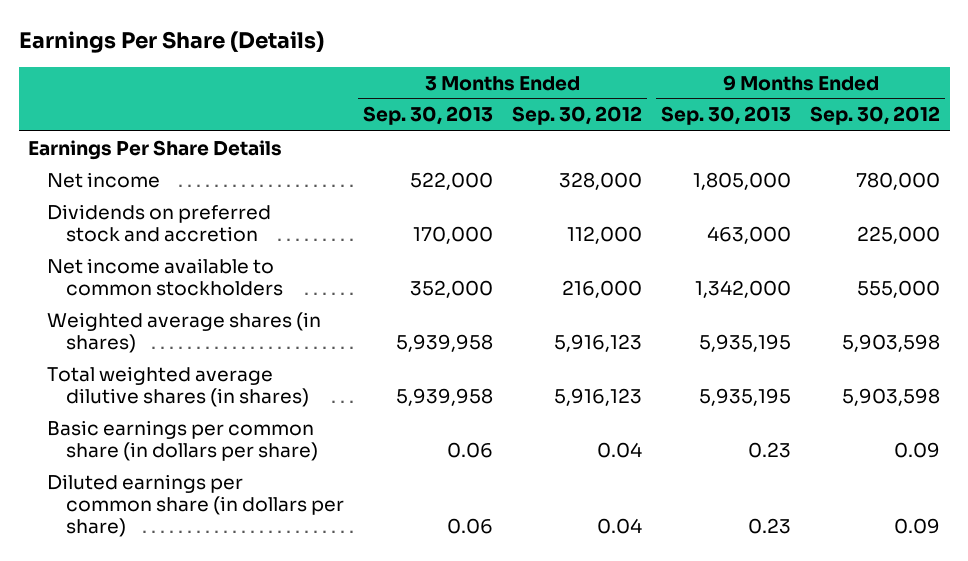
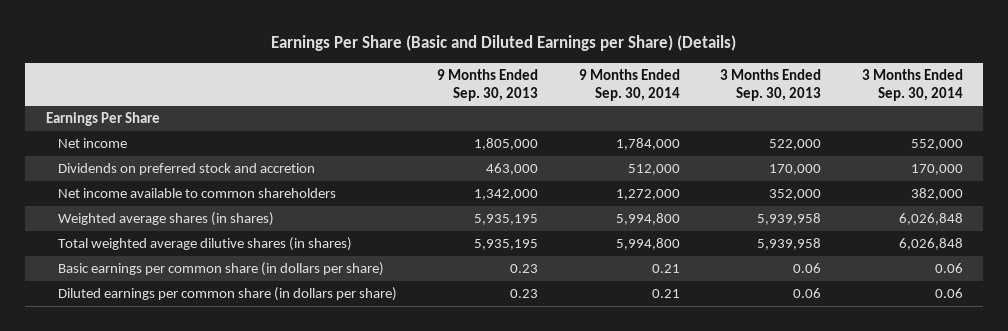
- Earnings Per Share (Details)
+ Earnings Per Share (Basic and Diluted Earnings per Share) (Details)
- | 3 Months Ended Sep. 30, 2013 | 3 Months Ended Sep. 30, 2012 | 9 Months Ended Sep. 30, 2013 | 9 Months Ended Sep. 30, 2012
+ | 9 Months Ended Sep. 30, 2013 | 9 Months Ended Sep. 30, 2014 | 3 Months Ended Sep. 30, 2013 | 3 Months Ended Sep. 30, 2014
- Earnings Per Share Details
+ Earnings Per Share
- Net income available to common stockholders | 352,000 | 216,000 | 1,342,000 | 555,000
+ Net income available to common shareholders | 1,342,000 | 1,272,000 | 352,000 | 382,000

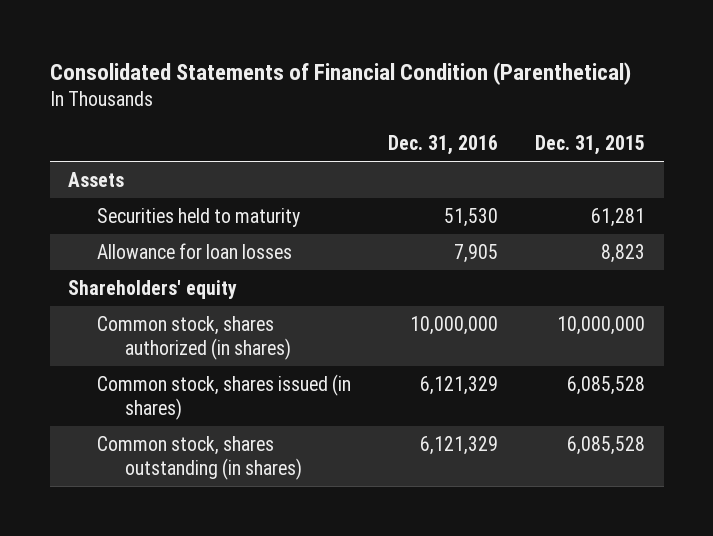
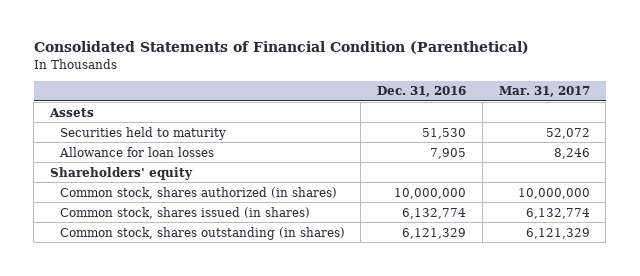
- | Dec. 31, 2016 | Dec. 31, 2015
+ | Dec. 31, 2016 | Mar. 31, 2017
- Common stock, shares issued (in shares) | 6,121,329 | 6,085,528
+ Common stock, shares issued (in shares) | 6,132,774 | 6,132,774

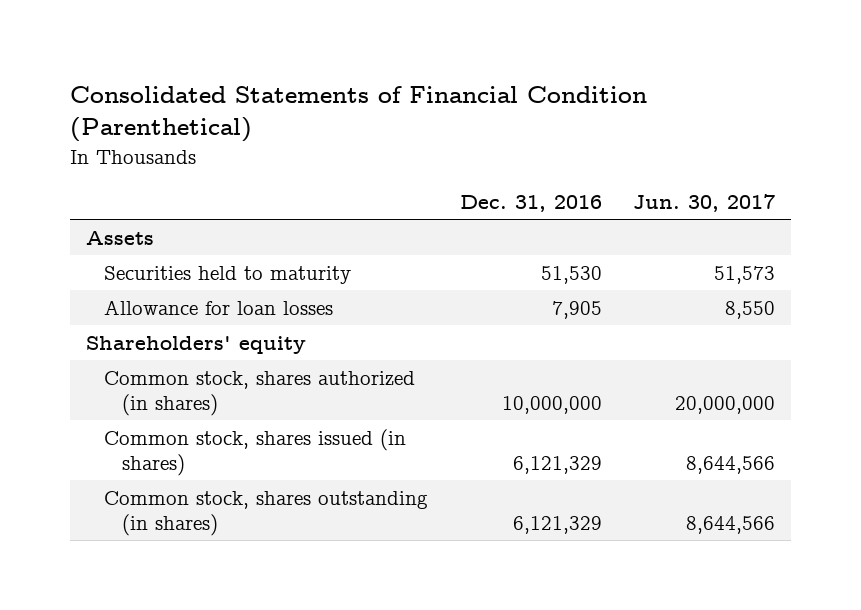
- | Dec. 31, 2016 | Mar. 31, 2017
+ | Dec. 31, 2016 | Jun. 30, 2017
- Common stock, shares issued (in shares) | 6,132,774 | 6,132,774
+ Common stock, shares issued (in shares) | 6,121,329 | 8,644,566

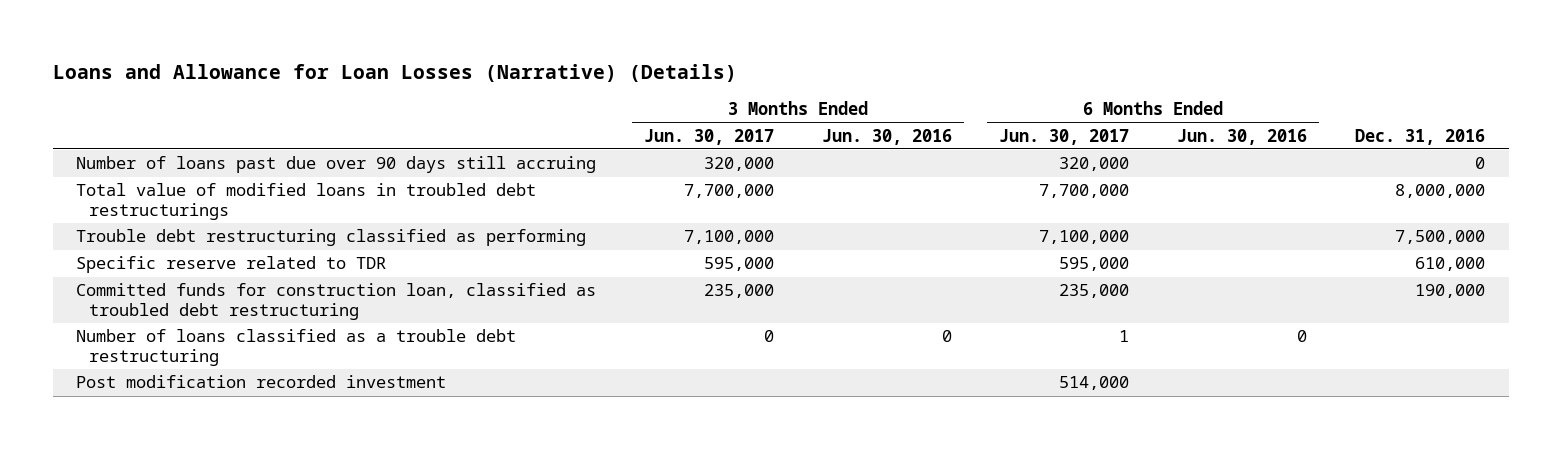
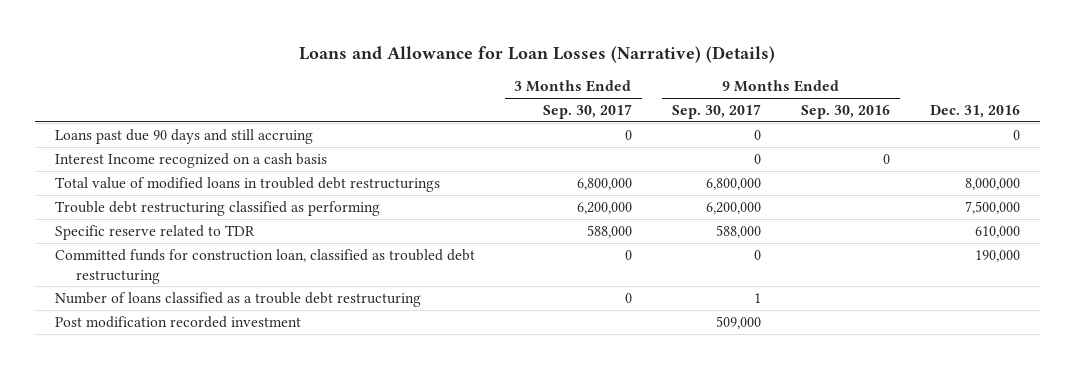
- | 3 Months Ended Jun. 30, 2017 | 3 Months Ended Jun. 30, 2016 | 6 Months Ended Jun. 30, 2017 | 6 Months Ended Jun. 30, 2016 | Dec. 31, 2016
+ | 3 Months Ended Sep. 30, 2017 | 9 Months Ended Sep. 30, 2017 | 9 Months Ended Sep. 30, 2016 | Dec. 31, 2016
- Number of loans past due over 90 days still accruing | 320,000 | | 320,000 | | 0
+ Loans past due 90 days and still accruing | 0 | 0 | | 0
+ Interest Income recognized on a cash basis | | 0 | 0 |

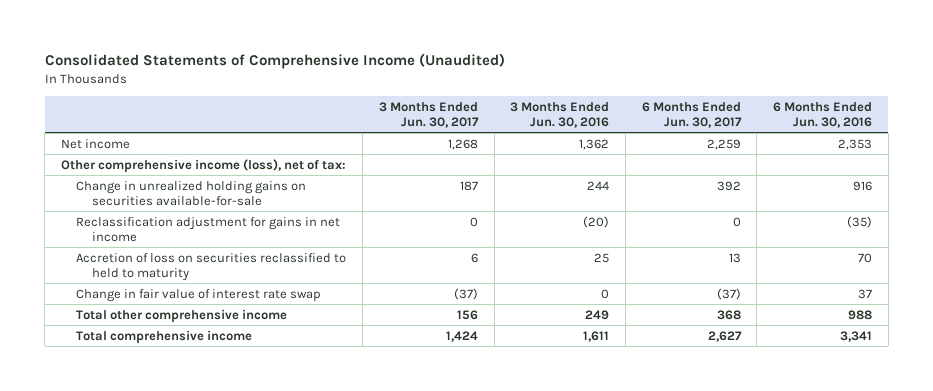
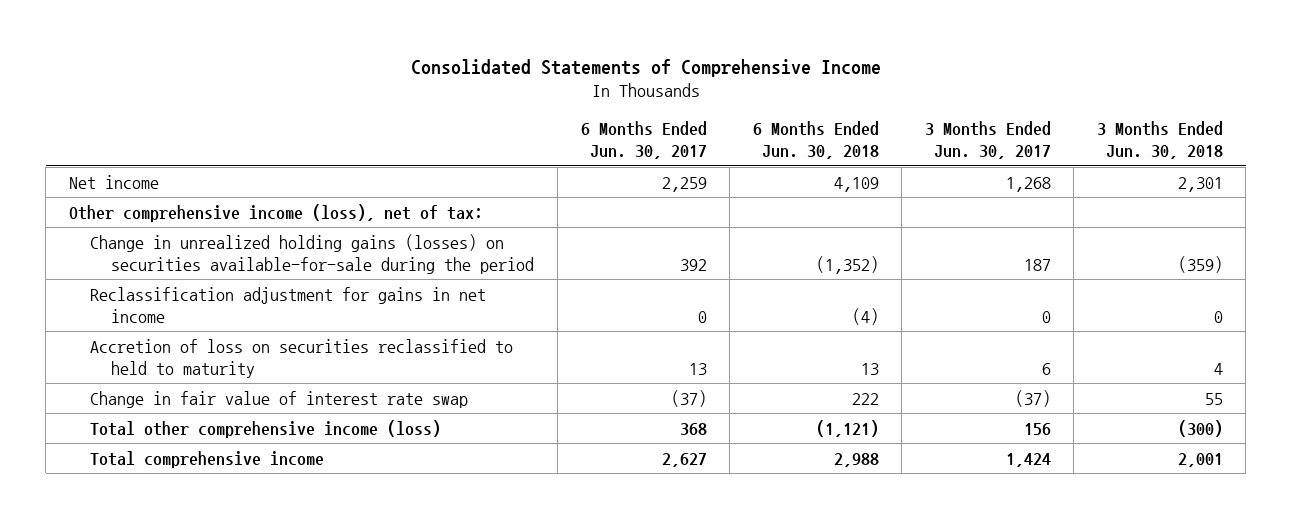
- Consolidated Statements of Comprehensive Income (Unaudited)
+ Consolidated Statements of Comprehensive Income
- | 3 Months Ended Jun. 30, 2017 | 3 Months Ended Jun. 30, 2016 | 6 Months Ended Jun. 30, 2017 | 6 Months Ended Jun. 30, 2016
+ | 6 Months Ended Jun. 30, 2017 | 6 Months Ended Jun. 30, 2018 | 3 Months Ended Jun. 30, 2017 | 3 Months Ended Jun. 30, 2018
- Change in unrealized holding gains on securities available-for-sale | 187 | 244 | 392 | 916
+ Change in unrealized holding gains (losses) on securities available-for-sale during the period | 392 | (1,352) | 187 | (359)
- Total other comprehensive income | 156 | 249 | 368 | 988
+ Total other comprehensive income (loss) | 368 | (1,121) | 156 | (300)

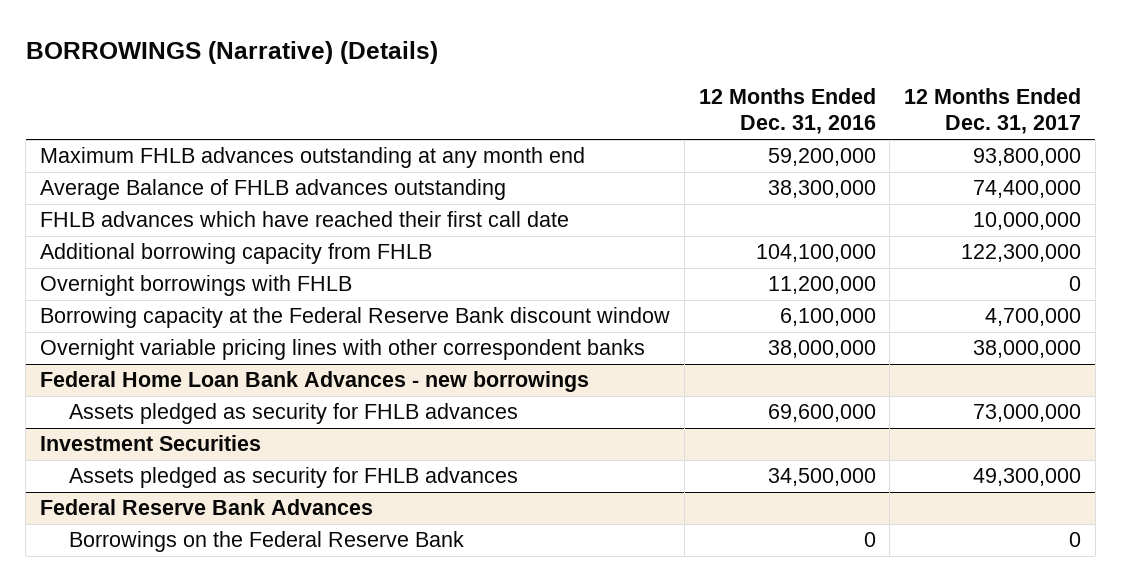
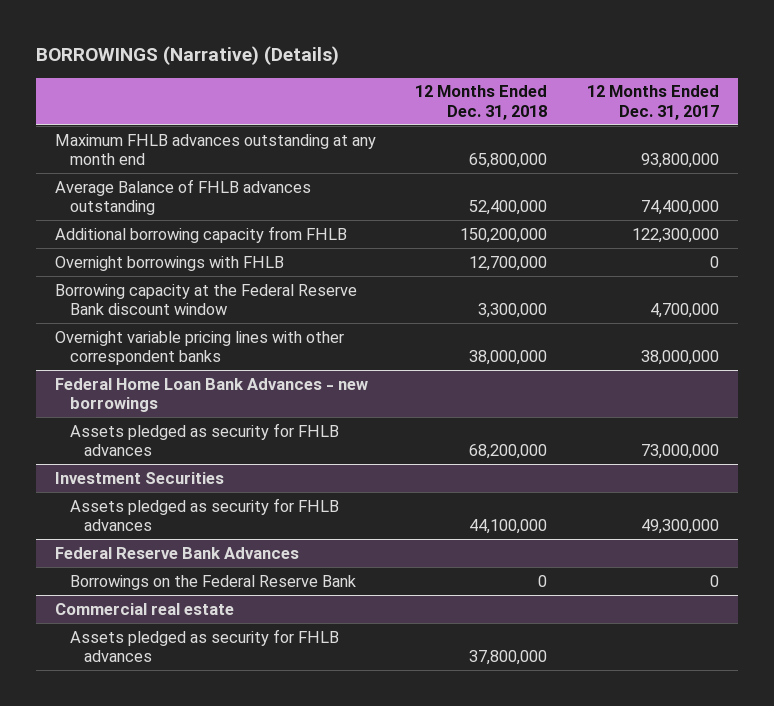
- | 12 Months Ended Dec. 31, 2016 | 12 Months Ended Dec. 31, 2017
+ | 12 Months Ended Dec. 31, 2018 | 12 Months Ended Dec. 31, 2017
- FHLB advances which have reached their first call date | | 10,000,000
+ Commercial real estate
+ Assets pledged as security for FHLB advances | 37,800,000 |

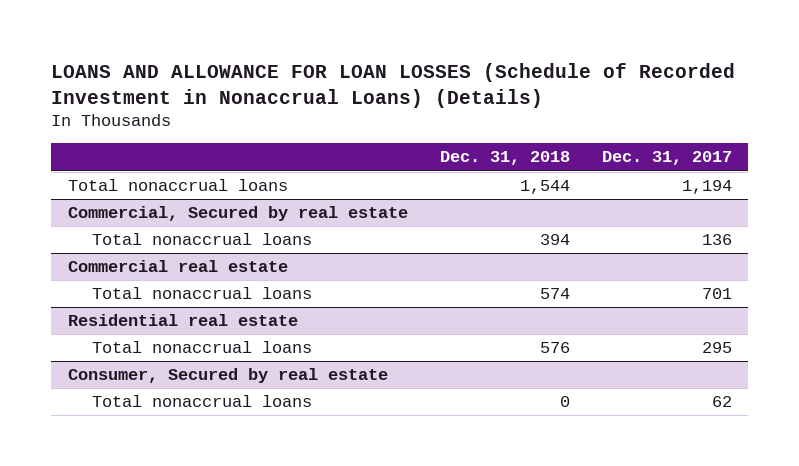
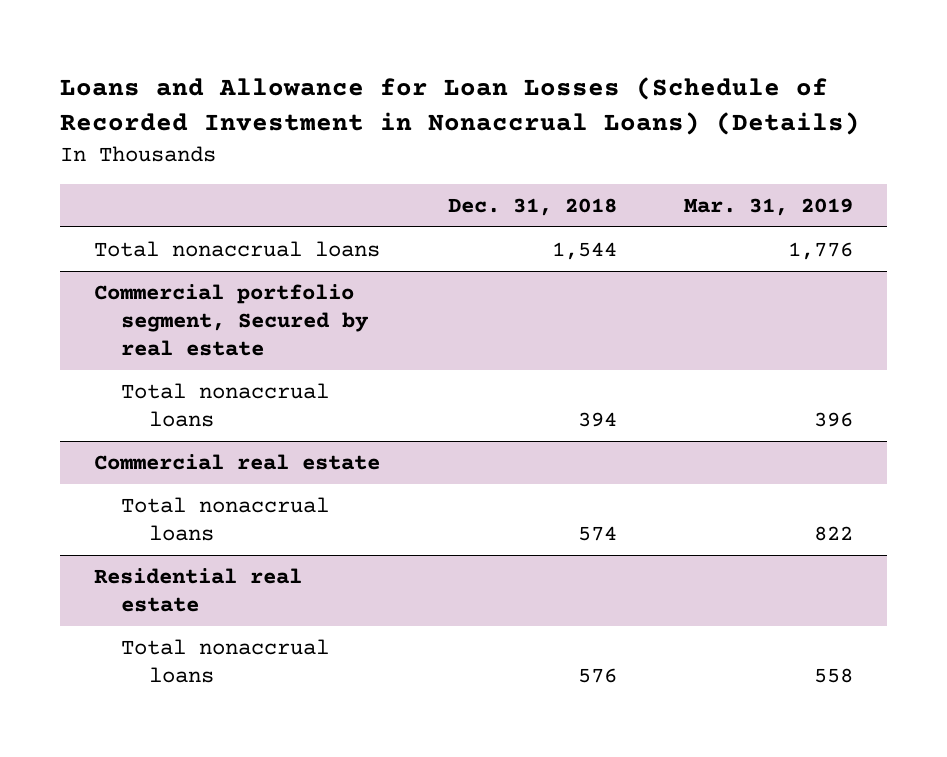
- LOANS AND ALLOWANCE FOR LOAN LOSSES (Schedule of Recorded Investment in Nonaccrual Loans) (Details)
+ Loans and Allowance for Loan Losses (Schedule of Recorded Investment in Nonaccrual Loans) (Details)
- | Dec. 31, 2018 | Dec. 31, 2017
+ | Dec. 31, 2018 | Mar. 31, 2019
- Commercial, Secured by real estate
+ Commercial portfolio segment, Secured by real estate
- Consumer, Secured by real estate
- Total nonaccrual loans | 0 | 62

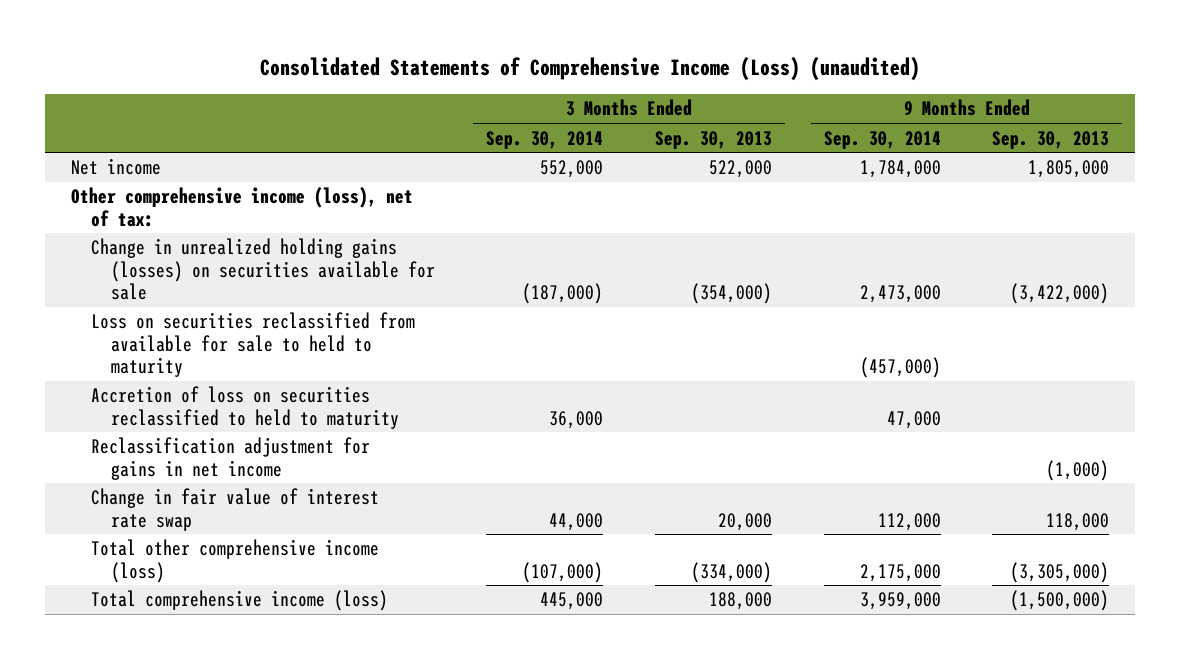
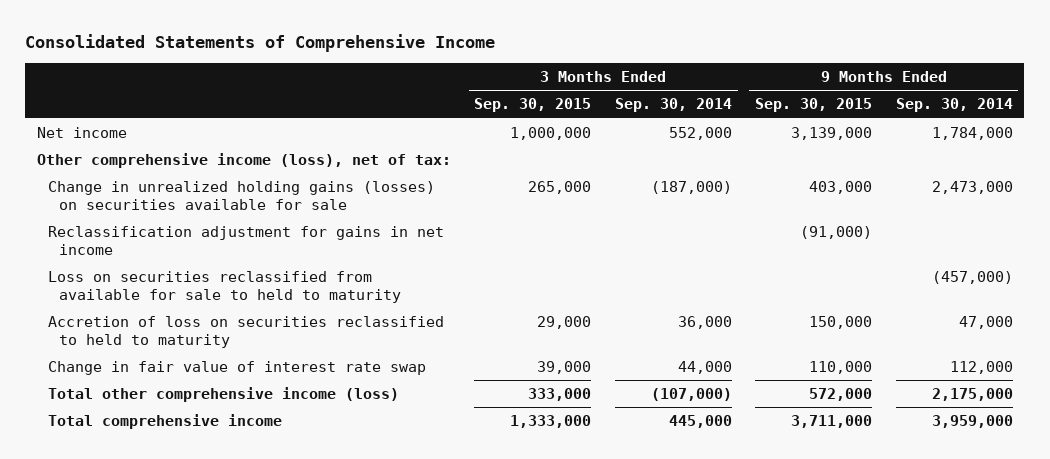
- Consolidated Statements of Comprehensive Income (Loss) (unaudited)
+ Consolidated Statements of Comprehensive Income
- | 3 Months Ended Sep. 30, 2014 | 3 Months Ended Sep. 30, 2013 | 9 Months Ended Sep. 30, 2014 | 9 Months Ended Sep. 30, 2013
+ | 3 Months Ended Sep. 30, 2015 | 3 Months Ended Sep. 30, 2014 | 9 Months Ended Sep. 30, 2015 | 9 Months Ended Sep. 30, 2014
moved up: Reclassification adjustment for gains in net income | | | (91,000) |
- Total comprehensive income (loss) | 445,000 | 188,000 | 3,959,000 | (1,500,000)
+ Total comprehensive income | 1,333,000 | 445,000 | 3,711,000 | 3,959,000

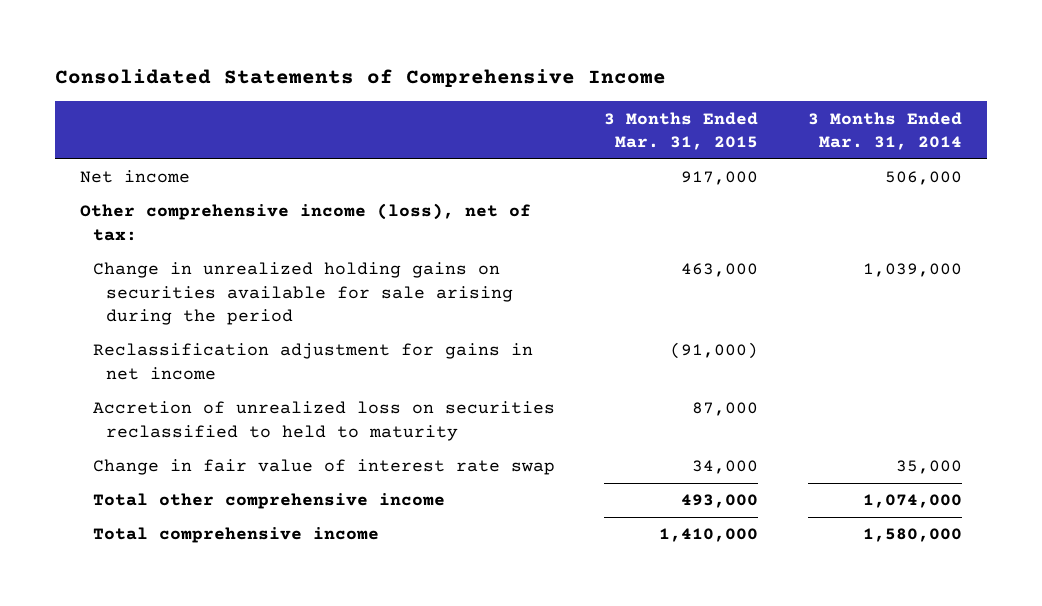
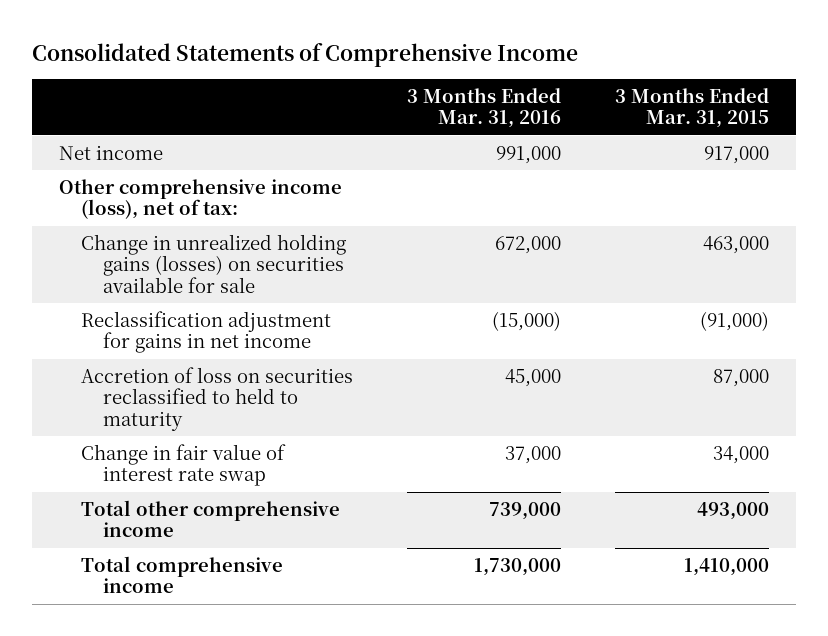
- | 3 Months Ended Mar. 31, 2015 | 3 Months Ended Mar. 31, 2014
+ | 3 Months Ended Mar. 31, 2016 | 3 Months Ended Mar. 31, 2015
- Change in unrealized holding gains on securities available for sale arising during the period | 463,000 | 1,039,000
+ Change in unrealized holding gains (losses) on securities available for sale | 672,000 | 463,000
- Accretion of unrealized loss on securities reclassified to held to maturity | 87,000 |
+ Accretion of loss on securities reclassified to held to maturity | 45,000 | 87,000

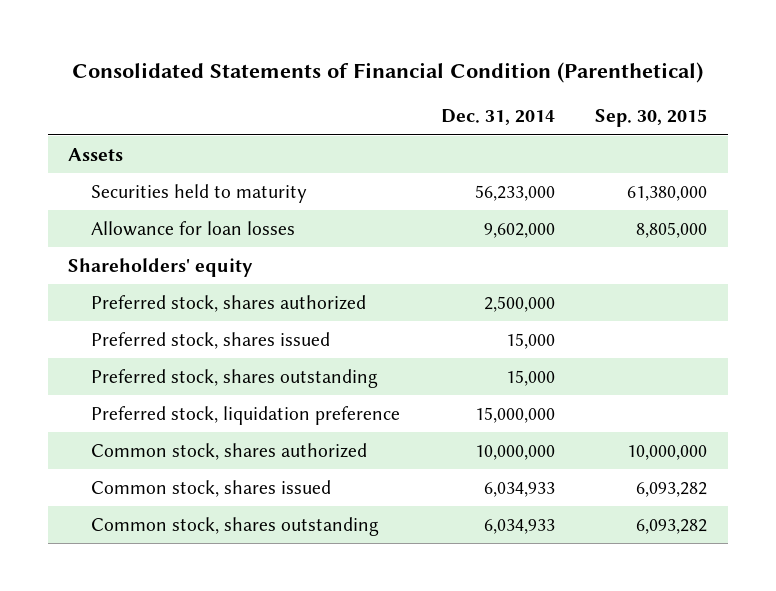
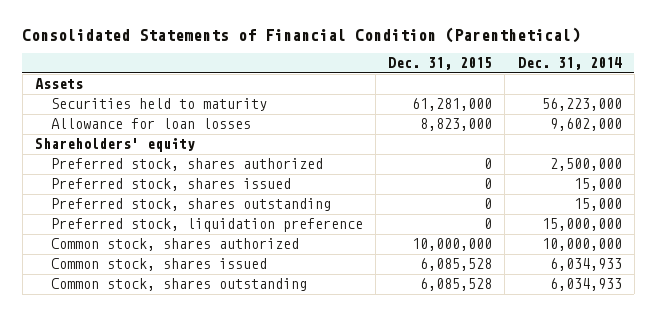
- | Dec. 31, 2014 | Sep. 30, 2015
+ | Dec. 31, 2015 | Dec. 31, 2014
- Securities held to maturity | 56,233,000 | 61,380,000
+ Securities held to maturity | 61,281,000 | 56,223,000

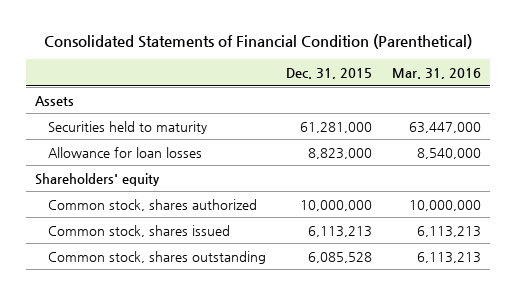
- | Dec. 31, 2015 | Dec. 31, 2014
+ | Dec. 31, 2015 | Mar. 31, 2016
- Preferred stock, shares authorized | 0 | 2,500,000
- Preferred stock, shares issued | 0 | 15,000
- Preferred stock, shares outstanding | 0 | 15,000
- Preferred stock, liquidation preference | 0 | 15,000,000
- Common stock, shares issued | 6,085,528 | 6,034,933
+ Common stock, shares issued | 6,113,213 | 6,113,213

